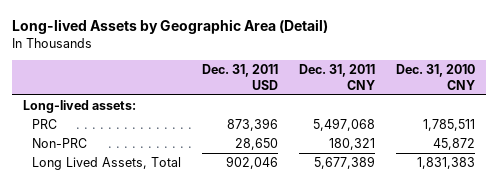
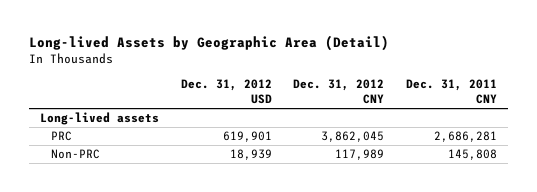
- | Dec. 31, 2011 USD | Dec. 31, 2011 CNY | Dec. 31, 2010 CNY
+ | Dec. 31, 2012 USD | Dec. 31, 2012 CNY | Dec. 31, 2011 CNY
- Long-lived assets:
- PRC | 873,396 | 5,497,068 | 1,785,511
- Non-PRC | 28,650 | 180,321 | 45,872
- Long Lived Assets, Total | 902,046 | 5,677,389 | 1,831,383
+ Long-lived assets
+ PRC | 619,901 | 3,862,045 | 2,686,281
+ Non-PRC | 18,939 | 117,989 | 145,808

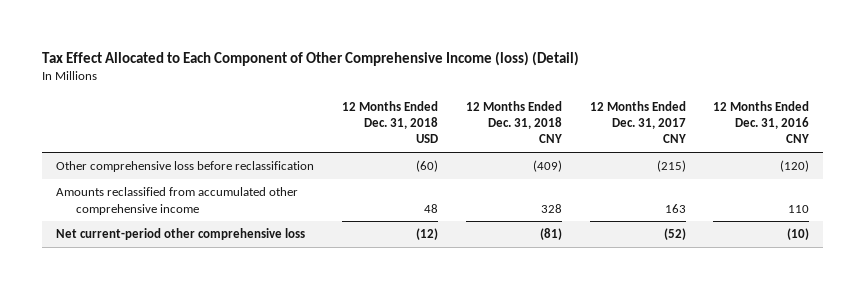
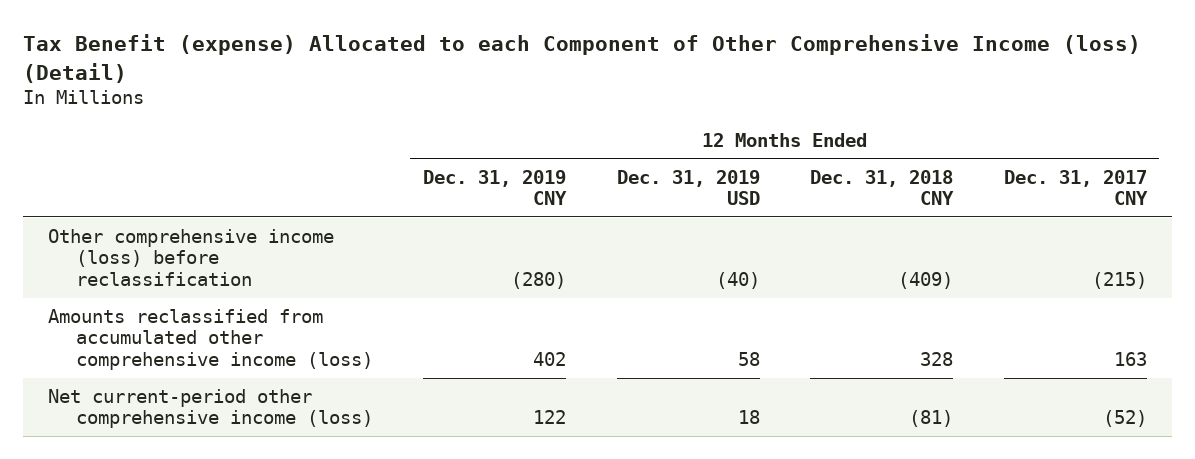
- Tax Effect Allocated to Each Component of Other Comprehensive Income (loss) (Detail)
+ Tax Benefit (expense) Allocated to each Component of Other Comprehensive Income (loss) (Detail)
- | 12 Months Ended Dec. 31, 2018 USD | 12 Months Ended Dec. 31, 2018 CNY | 12 Months Ended Dec. 31, 2017 CNY | 12 Months Ended Dec. 31, 2016 CNY
+ | 12 Months Ended Dec. 31, 2019 CNY | 12 Months Ended Dec. 31, 2019 USD | 12 Months Ended Dec. 31, 2018 CNY | 12 Months Ended Dec. 31, 2017 CNY
- Other comprehensive loss before reclassification | (60) | (409) | (215) | (120)
- Amounts reclassified from accumulated other comprehensive income | 48 | 328 | 163 | 110
- Net current-period other comprehensive loss | (12) | (81) | (52) | (10)
+ Other comprehensive income (loss) before reclassification | (280) | (40) | (409) | (215)
+ Amounts reclassified from accumulated other comprehensive income (loss) | 402 | 58 | 328 | 163
+ Net current-period other comprehensive income (loss) | 122 | 18 | (81) | (52)

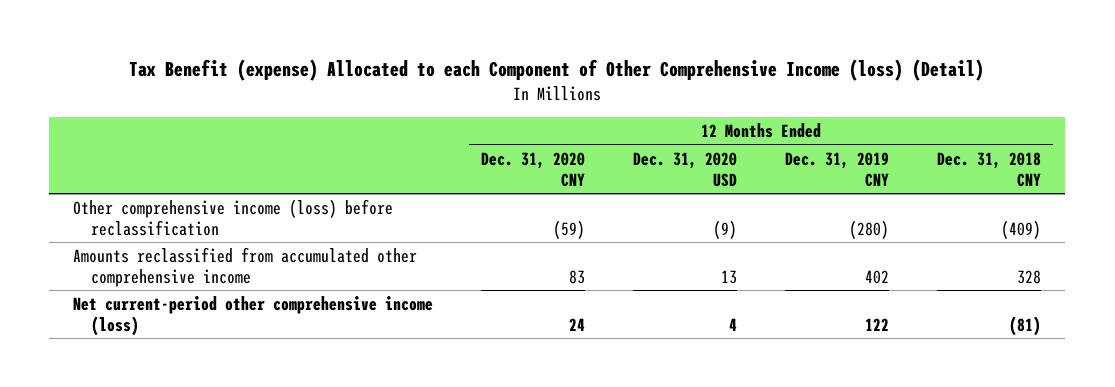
- | 12 Months Ended Dec. 31, 2019 CNY | 12 Months Ended Dec. 31, 2019 USD | 12 Months Ended Dec. 31, 2018 CNY | 12 Months Ended Dec. 31, 2017 CNY
+ | 12 Months Ended Dec. 31, 2020 CNY | 12 Months Ended Dec. 31, 2020 USD | 12 Months Ended Dec. 31, 2019 CNY | 12 Months Ended Dec. 31, 2018 CNY
- Amounts reclassified from accumulated other comprehensive income (loss) | 402 | 58 | 328 | 163
+ Amounts reclassified from accumulated other comprehensive income | 83 | 13 | 402 | 328

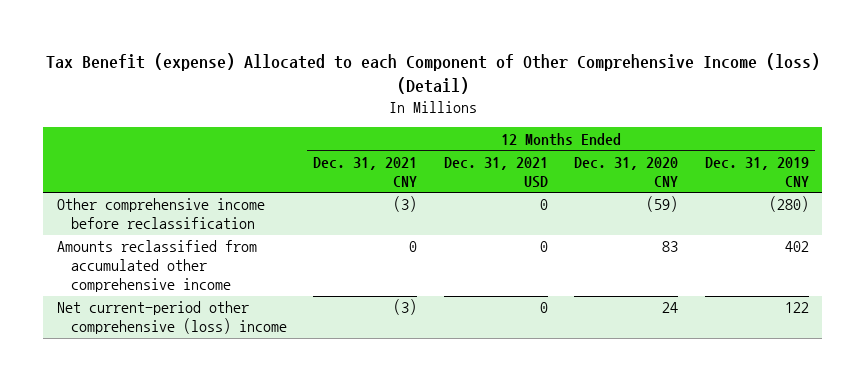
- | 12 Months Ended Dec. 31, 2020 CNY | 12 Months Ended Dec. 31, 2020 USD | 12 Months Ended Dec. 31, 2019 CNY | 12 Months Ended Dec. 31, 2018 CNY
+ | 12 Months Ended Dec. 31, 2021 CNY | 12 Months Ended Dec. 31, 2021 USD | 12 Months Ended Dec. 31, 2020 CNY | 12 Months Ended Dec. 31, 2019 CNY
- Other comprehensive income (loss) before reclassification | (59) | (9) | (280) | (409)
+ Other comprehensive income before reclassification | (3) | 0 | (59) | (280)
- Net current-period other comprehensive income (loss) | 24 | 4 | 122 | (81)
+ Net current-period other comprehensive (loss) income | (3) | 0 | 24 | 122

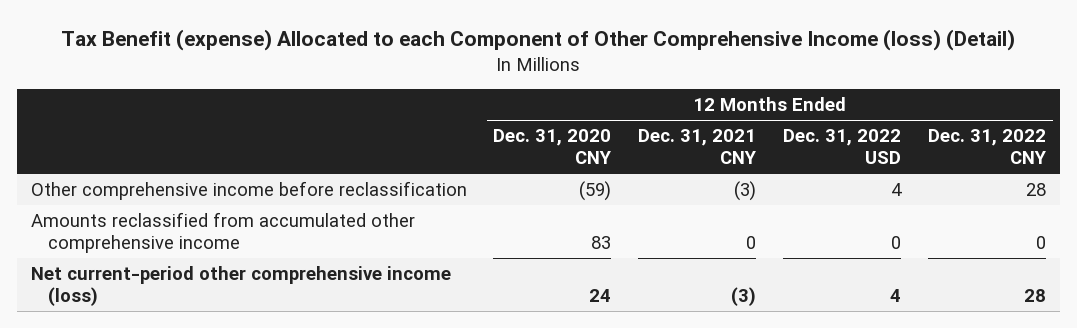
- | 12 Months Ended Dec. 31, 2021 CNY | 12 Months Ended Dec. 31, 2021 USD | 12 Months Ended Dec. 31, 2020 CNY | 12 Months Ended Dec. 31, 2019 CNY
+ | 12 Months Ended Dec. 31, 2020 CNY | 12 Months Ended Dec. 31, 2021 CNY | 12 Months Ended Dec. 31, 2022 USD | 12 Months Ended Dec. 31, 2022 CNY
- Net current-period other comprehensive (loss) income | (3) | 0 | 24 | 122
+ Net current-period other comprehensive income (loss) | 24 | (3) | 4 | 28

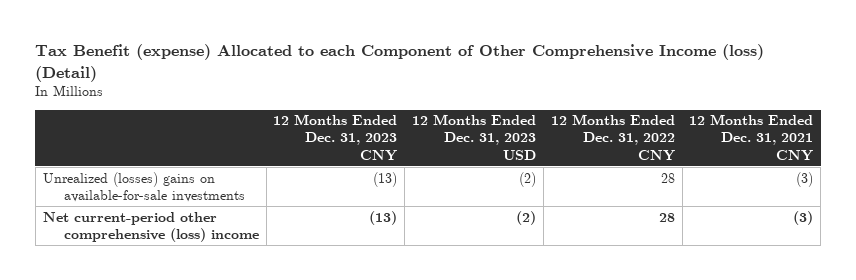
- | 12 Months Ended Dec. 31, 2020 CNY | 12 Months Ended Dec. 31, 2021 CNY | 12 Months Ended Dec. 31, 2022 USD | 12 Months Ended Dec. 31, 2022 CNY
+ | 12 Months Ended Dec. 31, 2023 CNY | 12 Months Ended Dec. 31, 2023 USD | 12 Months Ended Dec. 31, 2022 CNY | 12 Months Ended Dec. 31, 2021 CNY
- Other comprehensive income before reclassification | (59) | (3) | 4 | 28
- Amounts reclassified from accumulated other comprehensive income | 83 | 0 | 0 | 0
- Net current-period other comprehensive income (loss) | 24 | (3) | 4 | 28
+ Unrealized (losses) gains on available-for-sale investments | (13) | (2) | 28 | (3)
+ Net current-period other comprehensive (loss) income | (13) | (2) | 28 | (3)

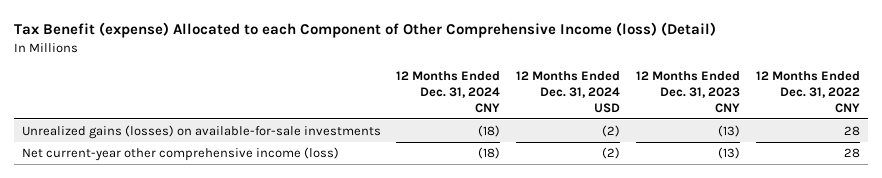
- | 12 Months Ended Dec. 31, 2023 CNY | 12 Months Ended Dec. 31, 2023 USD | 12 Months Ended Dec. 31, 2022 CNY | 12 Months Ended Dec. 31, 2021 CNY
+ | 12 Months Ended Dec. 31, 2024 CNY | 12 Months Ended Dec. 31, 2024 USD | 12 Months Ended Dec. 31, 2023 CNY | 12 Months Ended Dec. 31, 2022 CNY
- Unrealized (losses) gains on available-for-sale investments | (13) | (2) | 28 | (3)
- Net current-period other comprehensive (loss) income | (13) | (2) | 28 | (3)
+ Unrealized gains (losses) on available-for-sale investments | (18) | (2) | (13) | 28
+ Net current-year other comprehensive income (loss) | (18) | (2) | (13) | 28

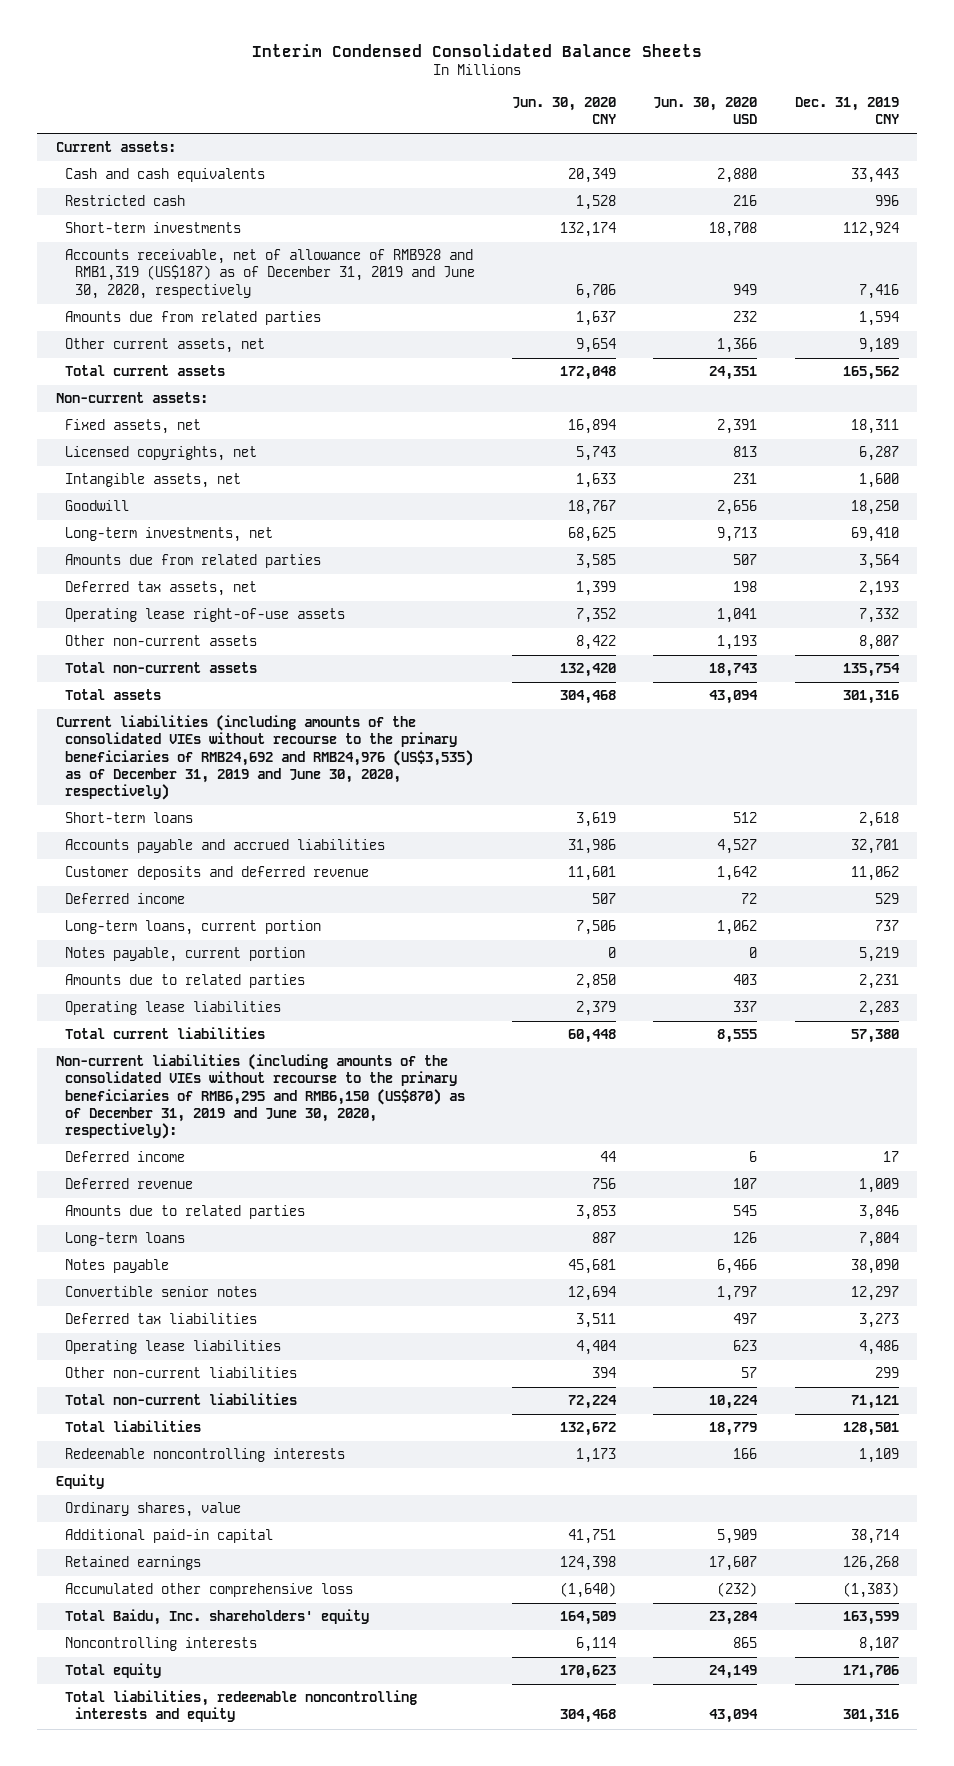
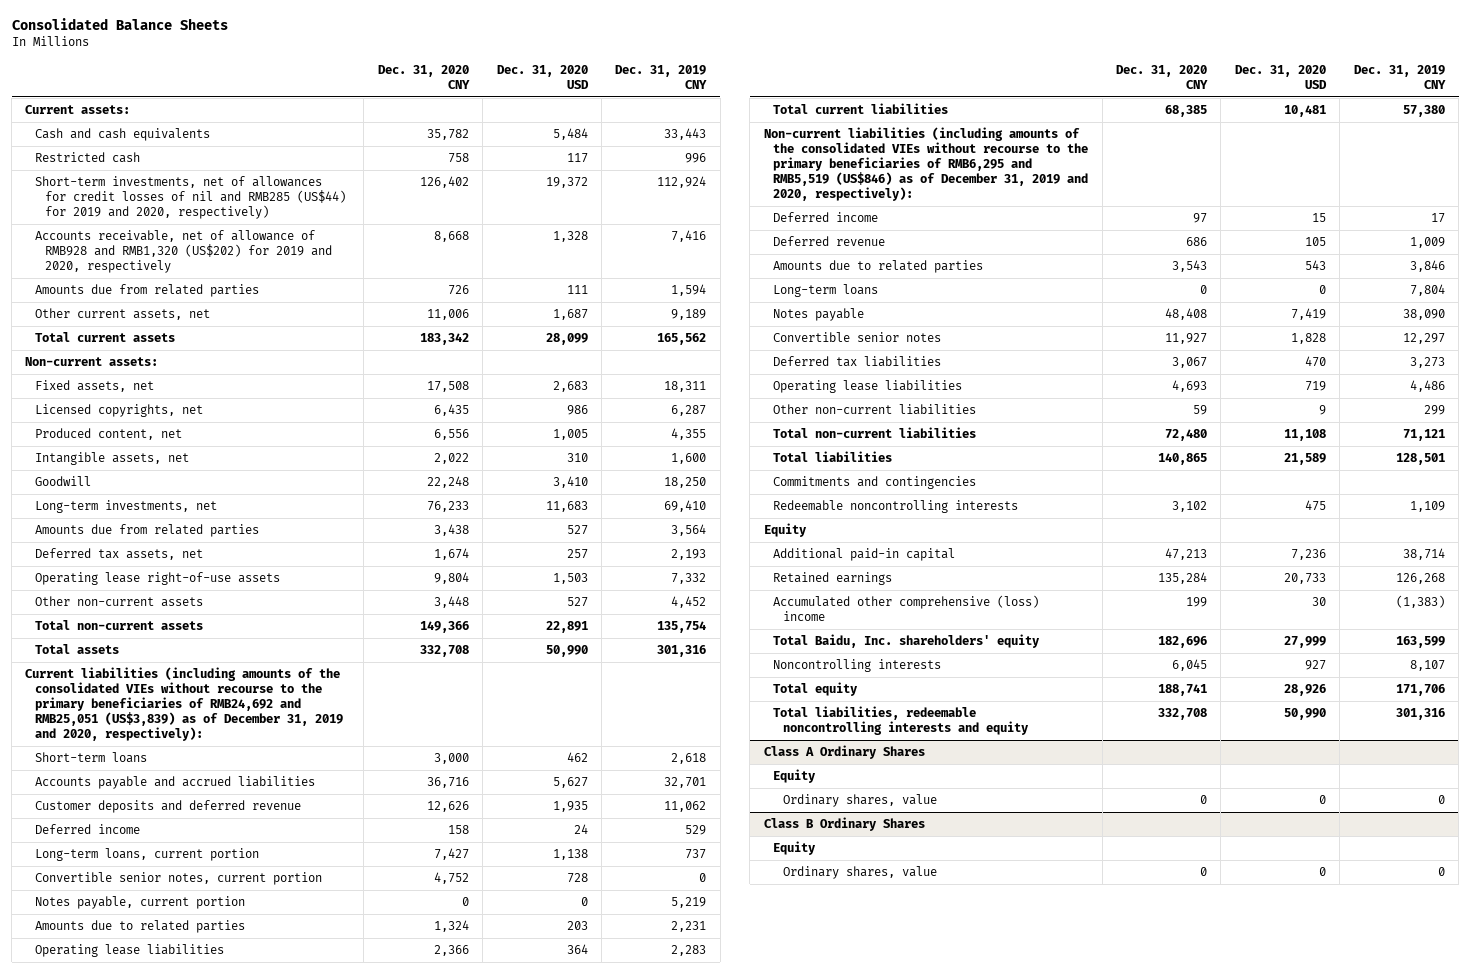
- Interim Condensed Consolidated Balance Sheets
+ Consolidated Balance Sheets
- | Jun. 30, 2020 CNY | Jun. 30, 2020 USD | Dec. 31, 2019 CNY
+ | Dec. 31, 2020 CNY | Dec. 31, 2020 USD | Dec. 31, 2019 CNY
- Short-term investments | 132,174 | 18,708 | 112,924
- Accounts receivable, net of allowance of RMB928 and RMB1,319 (US$187) as of December 31, 2019 and June 30, 2020, respectively | 6,706 | 949 | 7,416
+ Short-term investments, net of allowances for credit losses of nil and RMB285 (US$44) for 2019 and 2020, respectively) | 126,402 | 19,372 | 112,924
+ Accounts receivable, net of allowance of RMB928 and RMB1,320 (US$202) for 2019 and 2020, respectively | 8,668 | 1,328 | 7,416
+ Produced content, net | 6,556 | 1,005 | 4,355
- Other non-current assets | 8,422 | 1,193 | 8,807
+ Other non-current assets | 3,448 | 527 | 4,452
- Current liabilities (including amounts of the consolidated VIEs without recourse to the primary beneficiaries of RMB24,692 and RMB24,976 (US$3,535) as of December 31, 2019 and June 30, 2020, respectively)
+ Current liabilities (including amounts of the consolidated VIEs without recourse to the primary beneficiaries of RMB24,692 and RMB25,051 (US$3,839) as of December 31, 2019 and 2020, respectively):
+ Convertible senior notes, current portion | 4,752 | 728 | 0
- Non-current liabilities (including amounts of the consolidated VIEs without recourse to the primary beneficiaries of RMB6,295 and RMB6,150 (US$870) as of December 31, 2019 and June 30, 2020, respectively):
+ Non-current liabilities (including amounts of the consolidated VIEs without recourse to the primary beneficiaries of RMB6,295 and RMB5,519 (US$846) as of December 31, 2019 and 2020, respectively):
+ Commitments and contingencies
- Ordinary shares, value
- Accumulated other comprehensive loss | (1,640) | (232) | (1,383)
+ Accumulated other comprehensive (loss) income | 199 | 30 | (1,383)
+ Class A Ordinary Shares
+ Equity
+ Ordinary shares, value | 0 | 0 | 0
+ Class B Ordinary Shares
+ Equity
+ Ordinary shares, value | 0 | 0 | 0

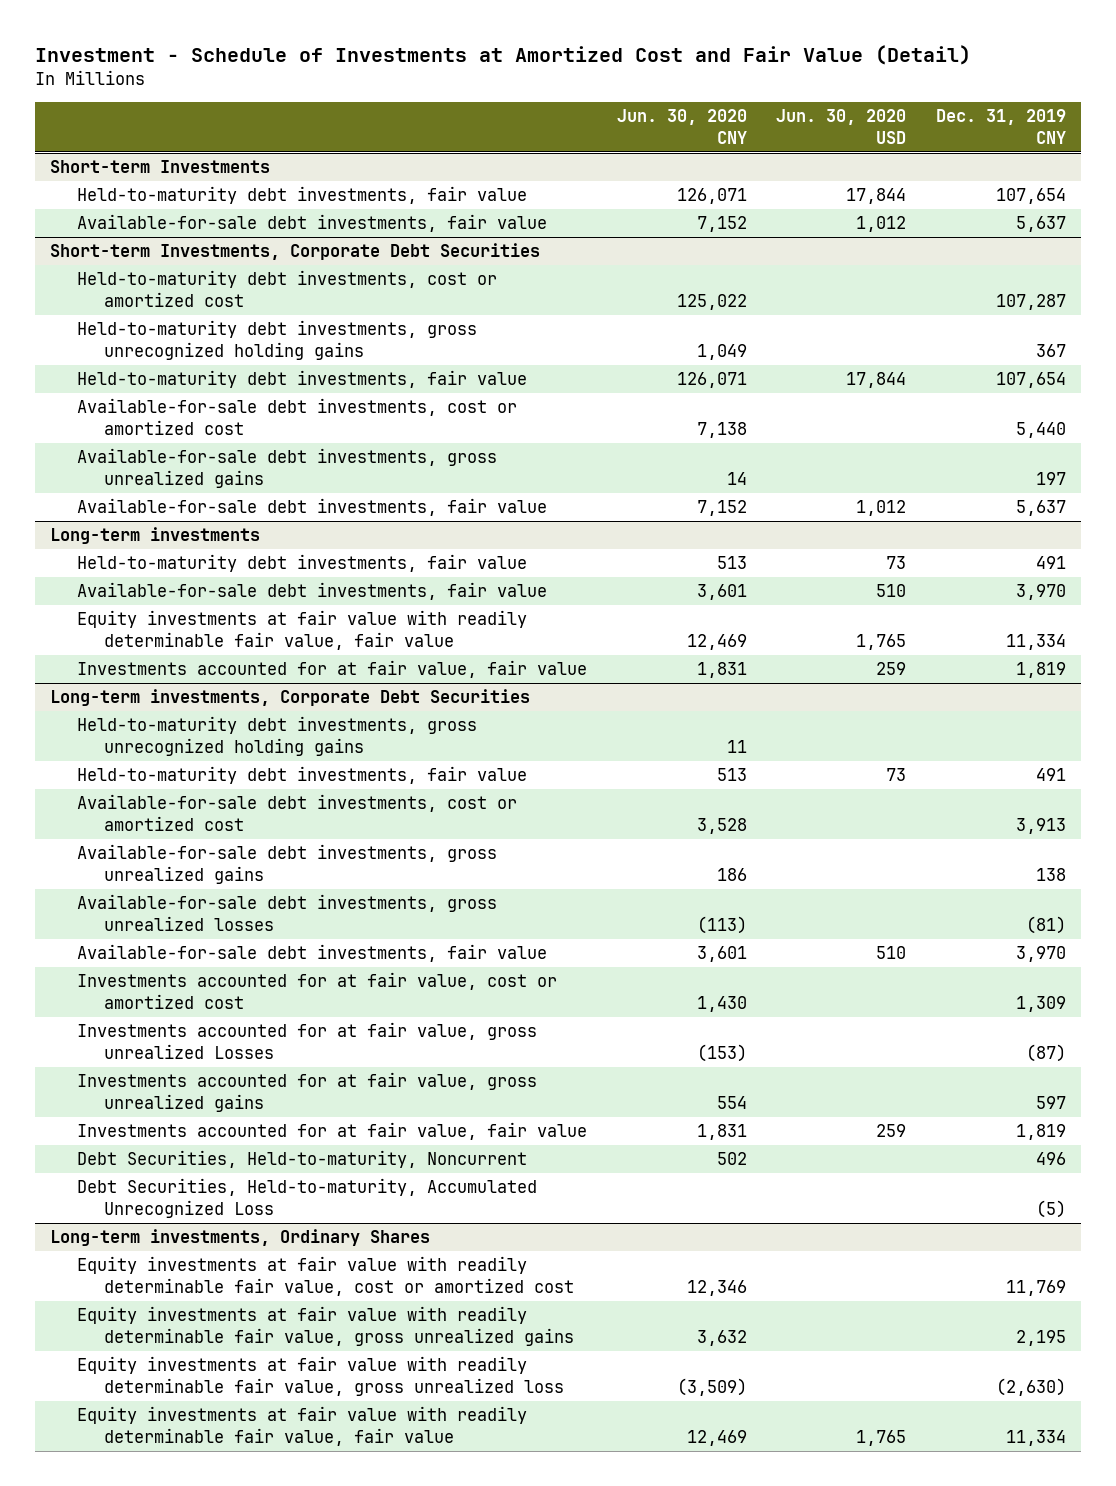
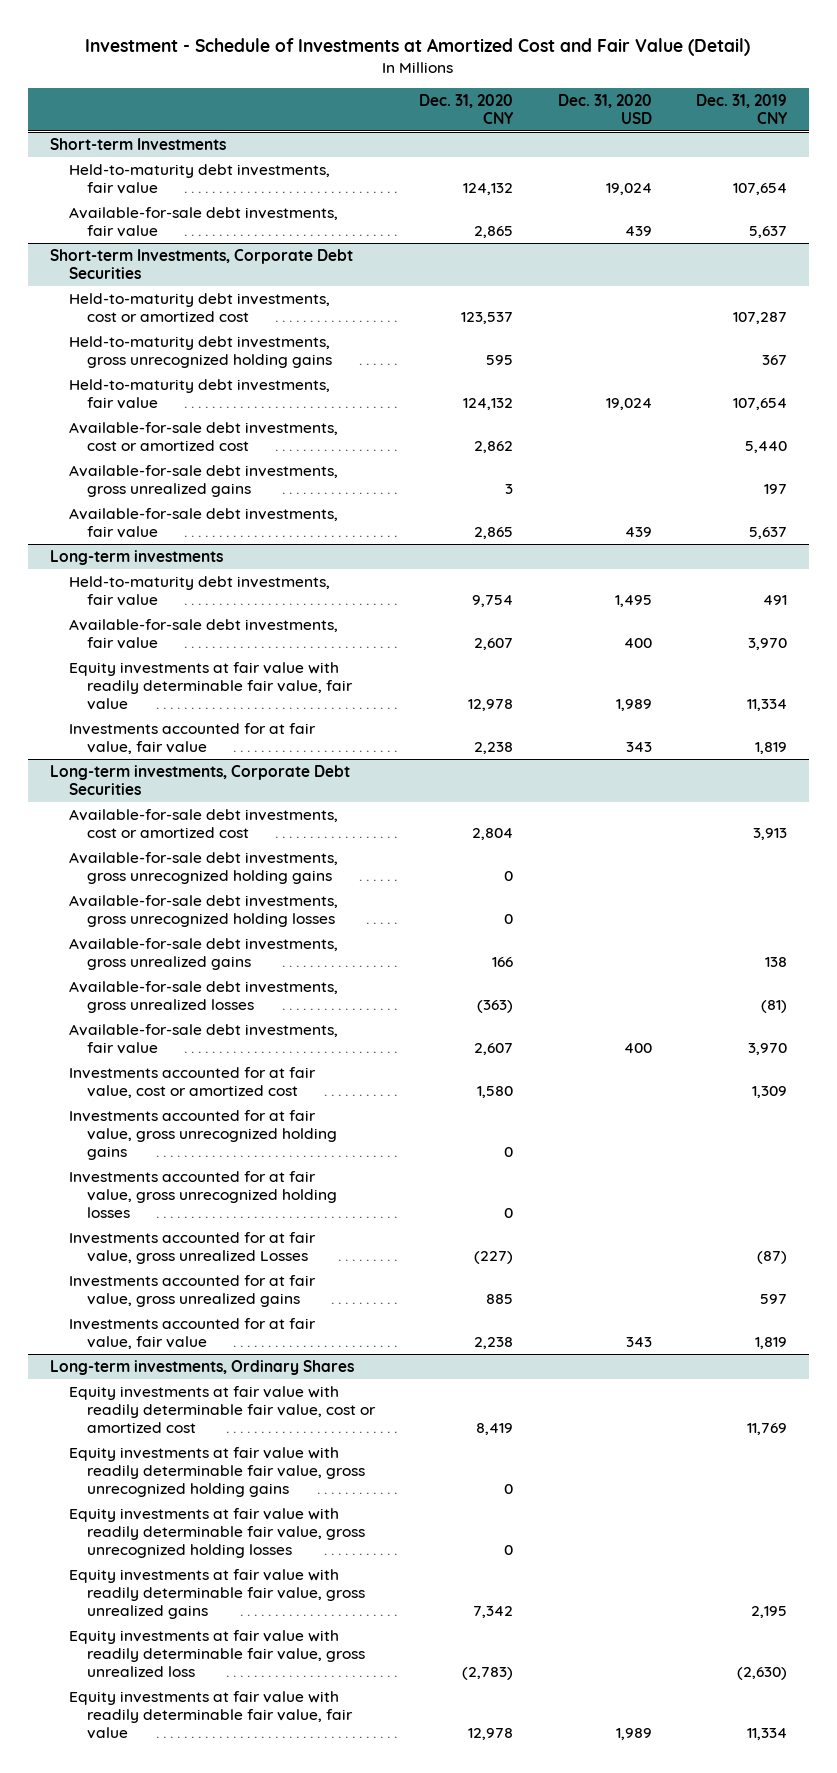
- | Jun. 30, 2020 CNY | Jun. 30, 2020 USD | Dec. 31, 2019 CNY
+ | Dec. 31, 2020 CNY | Dec. 31, 2020 USD | Dec. 31, 2019 CNY
@ Long-term investments, Corporate Debt Securities
- Held-to-maturity debt investments, gross unrecognized holding gains | 11 | |
- Held-to-maturity debt investments, fair value | 513 | 73 | 491
+ Available-for-sale debt investments, gross unrecognized holding gains | 0 | |
+ Available-for-sale debt investments, gross unrecognized holding losses | 0 | |
+ Investments accounted for at fair value, gross unrecognized holding gains | 0 | |
+ Investments accounted for at fair value, gross unrecognized holding losses | 0 | |
- Debt Securities, Held-to-maturity, Noncurrent | 502 | | 496
- Debt Securities, Held-to-maturity, Accumulated Unrecognized Loss | | | (5)
@ Long-term investments, Ordinary Shares
+ Equity investments at fair value with readily determinable fair value, gross unrecognized holding gains | 0 | |
+ Equity investments at fair value with readily determinable fair value, gross unrecognized holding losses | 0 | |

